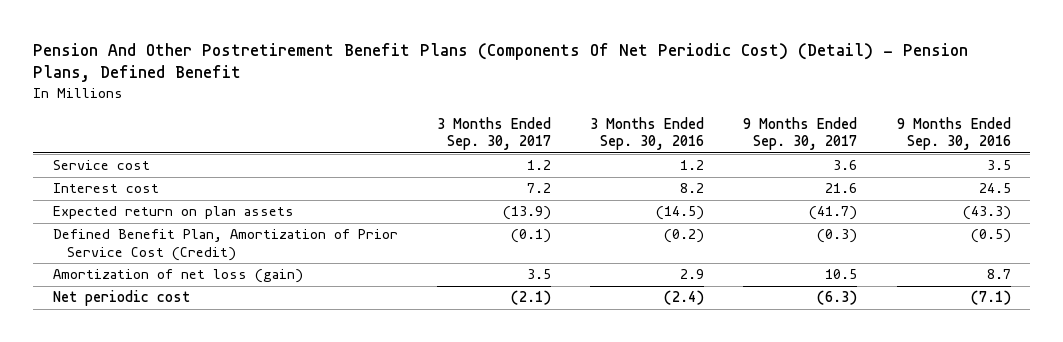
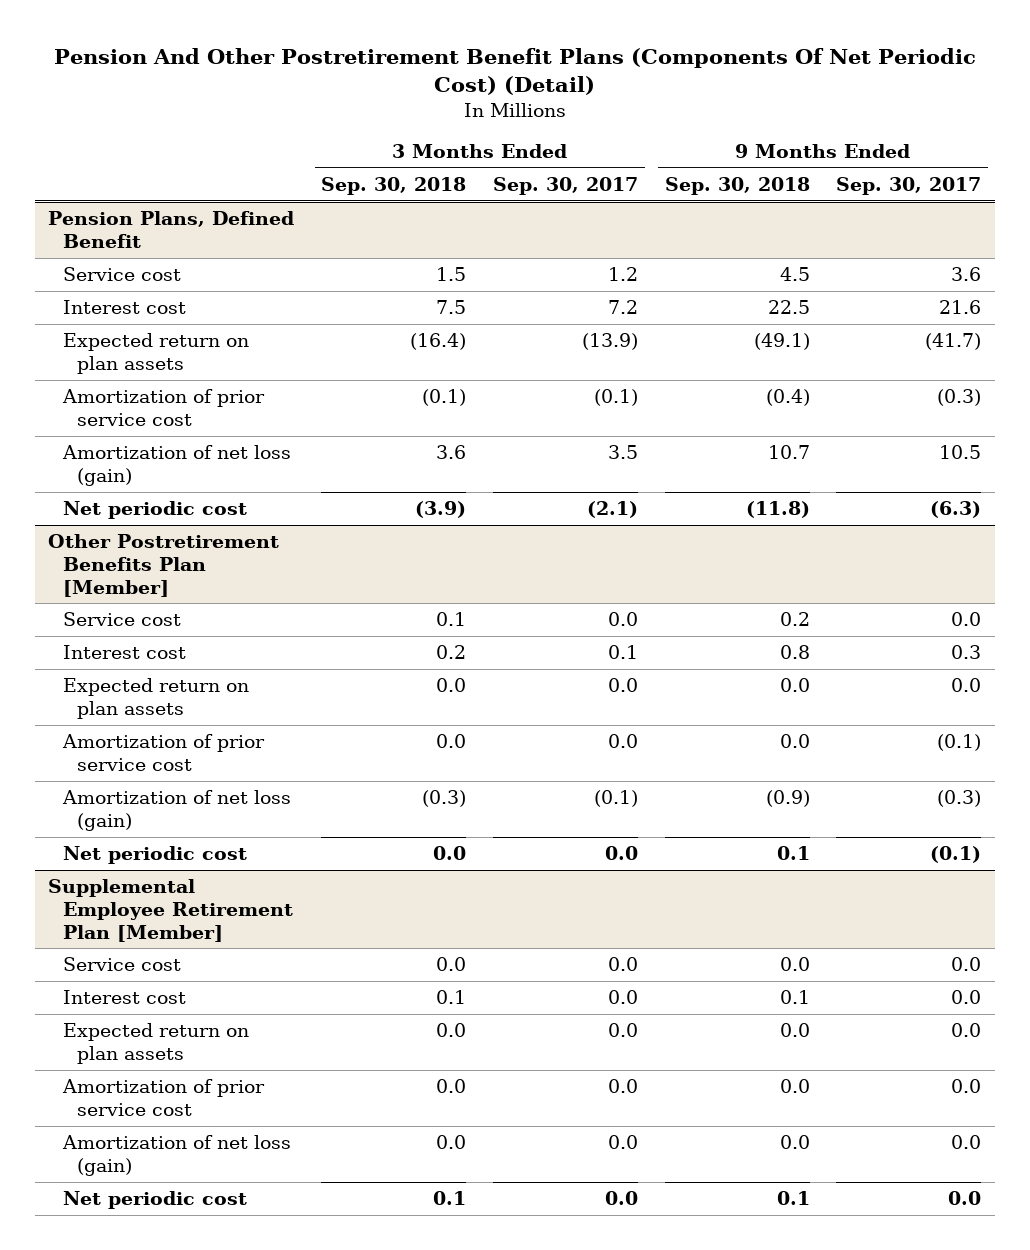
- Pension And Other Postretirement Benefit Plans (Components Of Net Periodic Cost) (Detail) - Pension Plans, Defined Benefit
+ Pension And Other Postretirement Benefit Plans (Components Of Net Periodic Cost) (Detail)
- | 3 Months Ended Sep. 30, 2017 | 3 Months Ended Sep. 30, 2016 | 9 Months Ended Sep. 30, 2017 | 9 Months Ended Sep. 30, 2016
+ | 3 Months Ended Sep. 30, 2018 | 3 Months Ended Sep. 30, 2017 | 9 Months Ended Sep. 30, 2018 | 9 Months Ended Sep. 30, 2017
+ Pension Plans, Defined Benefit
- Defined Benefit Plan, Amortization of Prior Service Cost (Credit) | (0.1) | (0.2) | (0.3) | (0.5)
+ Amortization of prior service cost | (0.1) | (0.1) | (0.4) | (0.3)
+ Other Postretirement Benefits Plan [Member]
+ Service cost | 0.1 | 0.0 | 0.2 | 0.0
+ Interest cost | 0.2 | 0.1 | 0.8 | 0.3
+ Expected return on plan assets | 0.0 | 0.0 | 0.0 | 0.0
+ Amortization of prior service cost | 0.0 | 0.0 | 0.0 | (0.1)
+ Amortization of net loss (gain) | (0.3) | (0.1) | (0.9) | (0.3)
+ Net periodic cost | 0.0 | 0.0 | 0.1 | (0.1)
+ Supplemental Employee Retirement Plan [Member]
+ Service cost | 0.0 | 0.0 | 0.0 | 0.0
+ Interest cost | 0.1 | 0.0 | 0.1 | 0.0
+ Expected return on plan assets | 0.0 | 0.0 | 0.0 | 0.0
+ Amortization of prior service cost | 0.0 | 0.0 | 0.0 | 0.0
+ Amortization of net loss (gain) | 0.0 | 0.0 | 0.0 | 0.0
+ Net periodic cost | 0.1 | 0.0 | 0.1 | 0.0

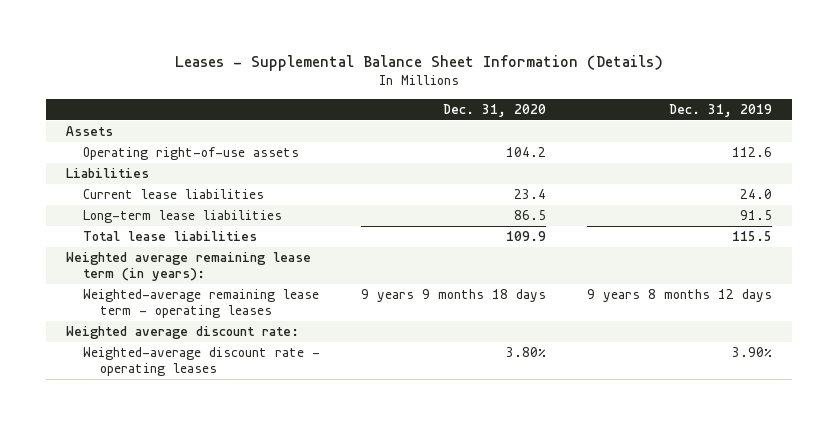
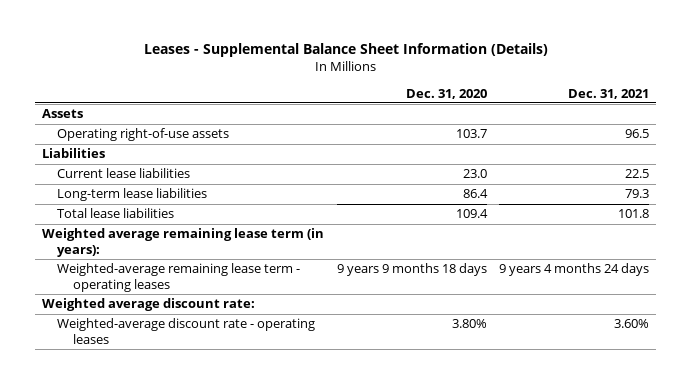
- | Dec. 31, 2020 | Dec. 31, 2019
+ | Dec. 31, 2020 | Dec. 31, 2021
- Operating right-of-use assets | 104.2 | 112.6
+ Operating right-of-use assets | 103.7 | 96.5
- Current lease liabilities | 23.4 | 24.0
- Long-term lease liabilities | 86.5 | 91.5
- Total lease liabilities | 109.9 | 115.5
+ Current lease liabilities | 23.0 | 22.5
+ Long-term lease liabilities | 86.4 | 79.3
+ Total lease liabilities | 109.4 | 101.8

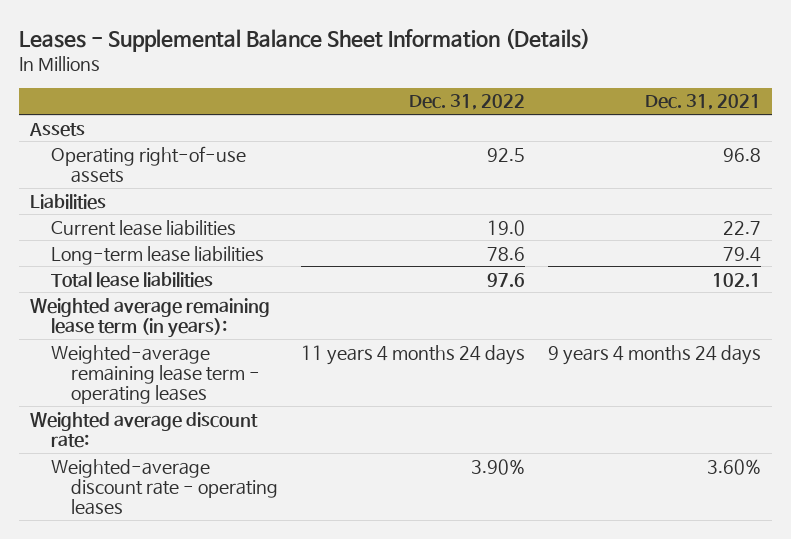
- | Dec. 31, 2020 | Dec. 31, 2021
+ | Dec. 31, 2022 | Dec. 31, 2021
- Operating right-of-use assets | 103.7 | 96.5
+ Operating right-of-use assets | 92.5 | 96.8
- Current lease liabilities | 23.0 | 22.5
- Long-term lease liabilities | 86.4 | 79.3
- Total lease liabilities | 109.4 | 101.8
+ Current lease liabilities | 19.0 | 22.7
+ Long-term lease liabilities | 78.6 | 79.4
+ Total lease liabilities | 97.6 | 102.1

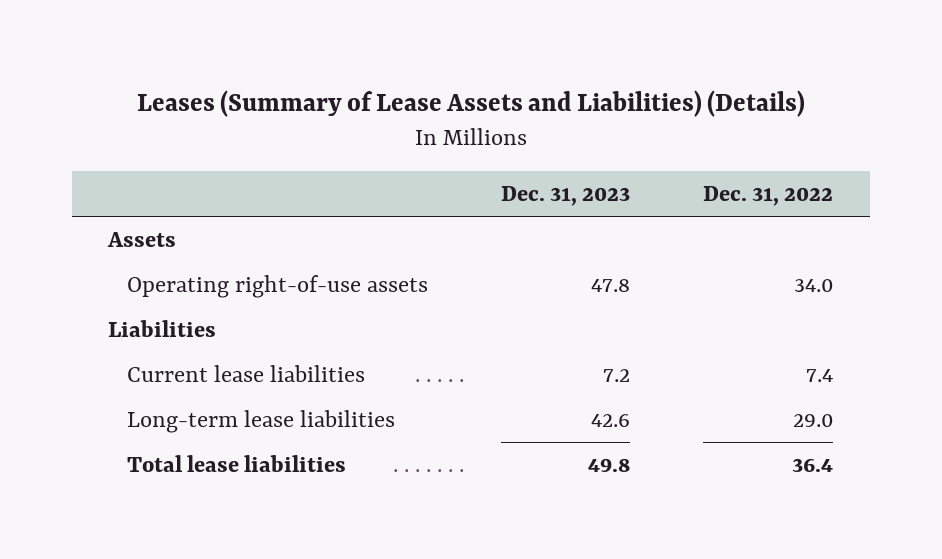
- Leases - Supplemental Balance Sheet Information (Details)
+ Leases (Summary of Lease Assets and Liabilities) (Details)
- | Dec. 31, 2022 | Dec. 31, 2021
+ | Dec. 31, 2023 | Dec. 31, 2022
- Operating right-of-use assets | 92.5 | 96.8
+ Operating right-of-use assets | 47.8 | 34.0
- Current lease liabilities | 19.0 | 22.7
- Long-term lease liabilities | 78.6 | 79.4
- Total lease liabilities | 97.6 | 102.1
- Weighted average remaining lease term (in years):
- Weighted-average remaining lease term - operating leases | 11 years 4 months 24 days | 9 years 4 months 24 days
- Weighted average discount rate:
- Weighted-average discount rate - operating leases | 3.90% | 3.60%
+ Current lease liabilities | 7.2 | 7.4
+ Long-term lease liabilities | 42.6 | 29.0
+ Total lease liabilities | 49.8 | 36.4

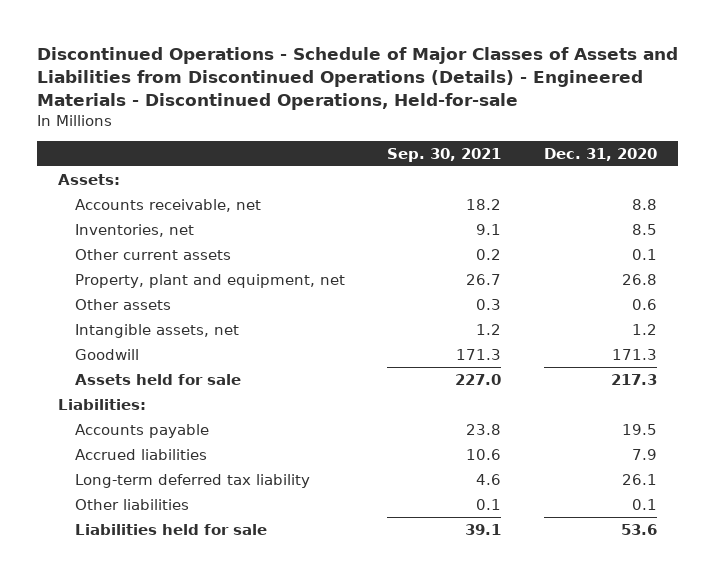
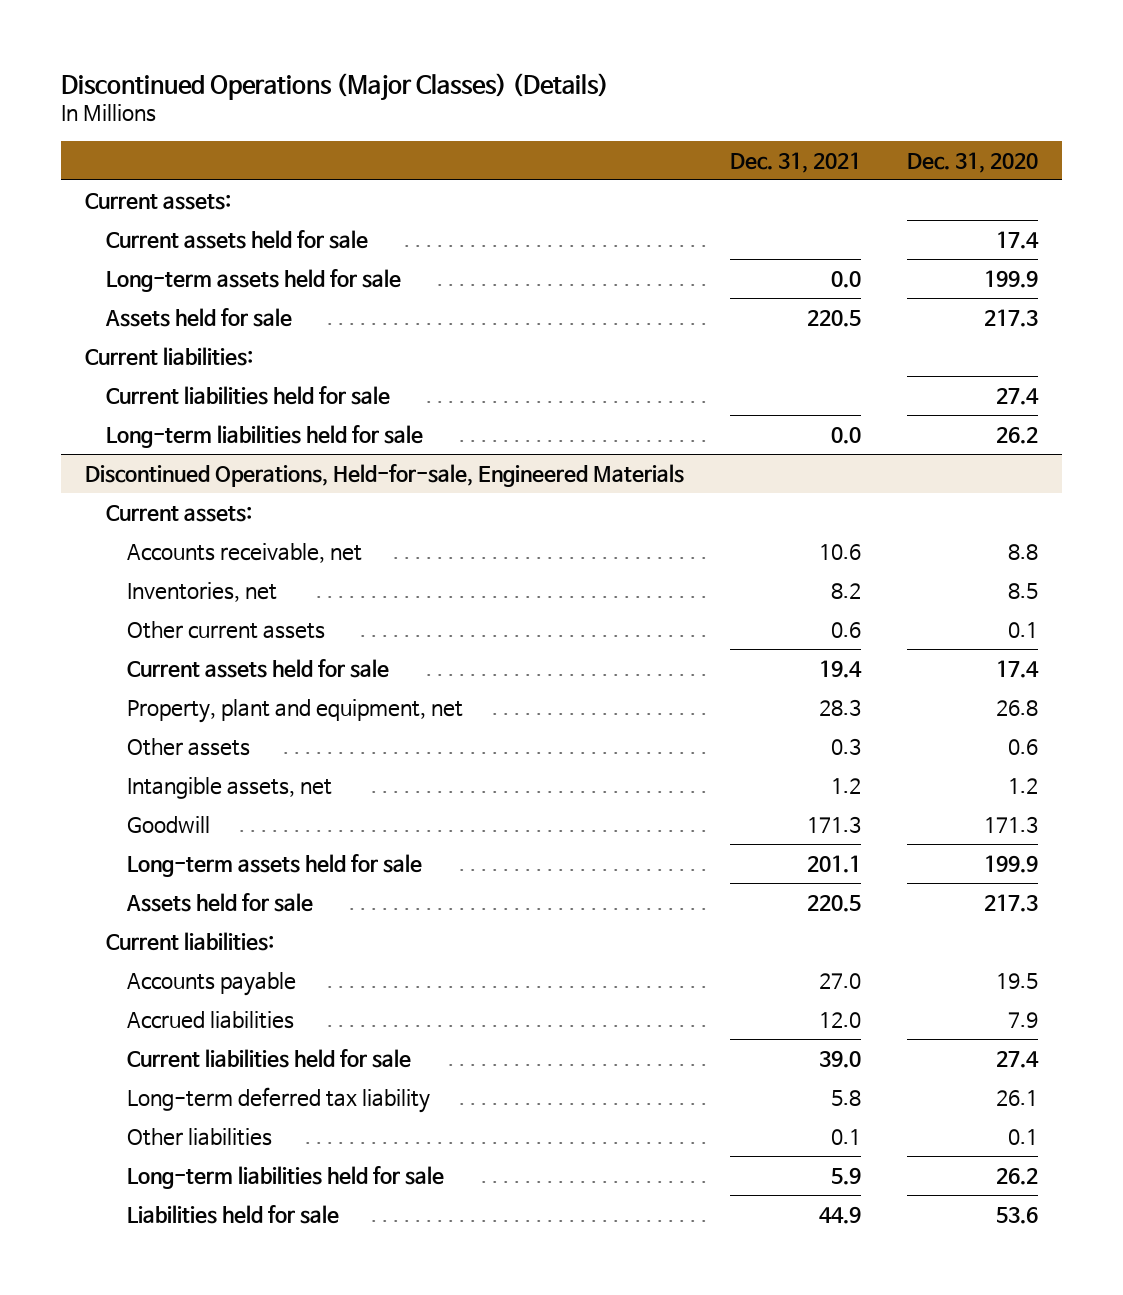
- Discontinued Operations - Schedule of Major Classes of Assets and Liabilities from Discontinued Operations (Details) - Engineered Materials - Discontinued Operations, Held-for-sale
+ Discontinued Operations (Major Classes) (Details)
- | Sep. 30, 2021 | Dec. 31, 2020
+ | Dec. 31, 2021 | Dec. 31, 2020
- Assets:
+ Current assets:
+ Current assets held for sale | | 17.4
+ Long-term assets held for sale | 0.0 | 199.9
+ Assets held for sale | 220.5 | 217.3
+ Current liabilities:
+ Current liabilities held for sale | | 27.4
+ Long-term liabilities held for sale | 0.0 | 26.2
+ Discontinued Operations, Held-for-sale, Engineered Materials
+ Current assets:
+ Current assets held for sale | 19.4 | 17.4
+ Long-term assets held for sale | 201.1 | 199.9
- Liabilities:
+ Current liabilities:
+ Current liabilities held for sale | 39.0 | 27.4
+ Long-term liabilities held for sale | 5.9 | 26.2

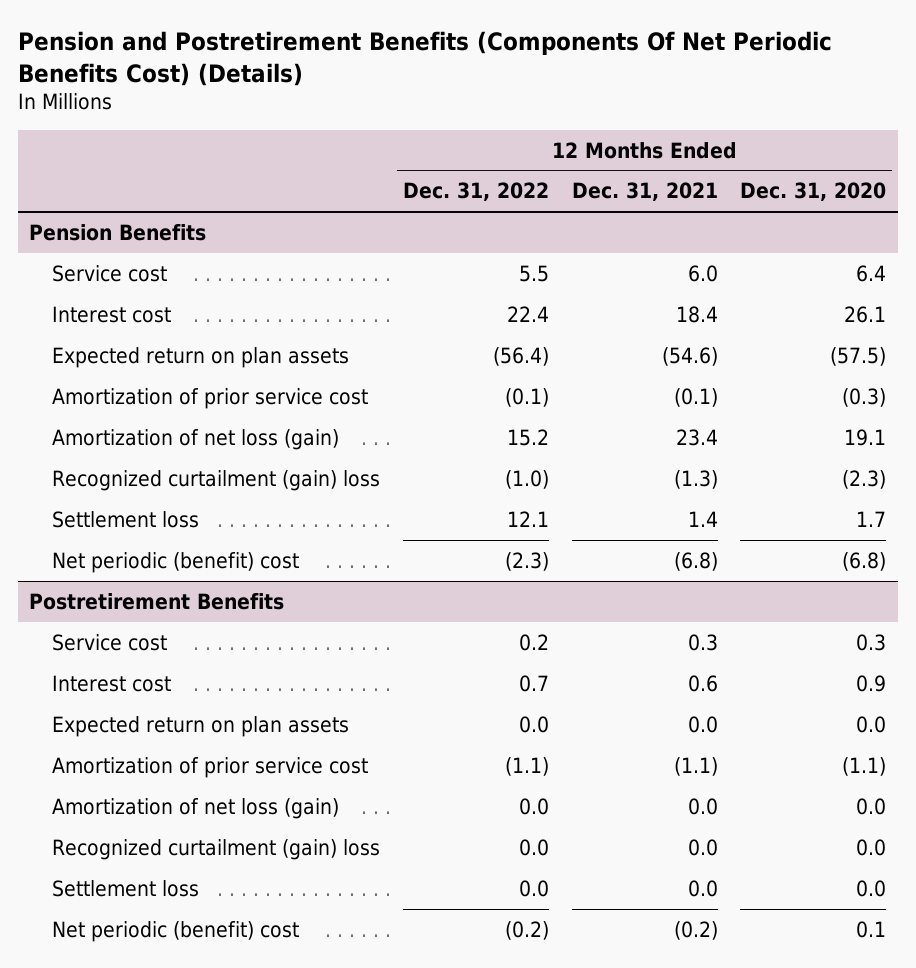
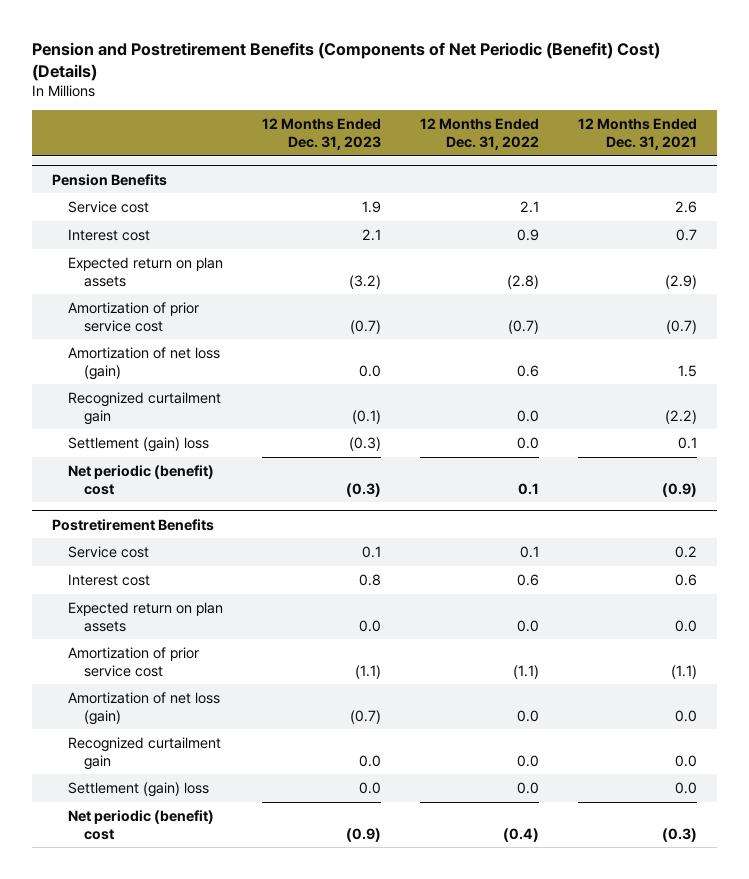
- Pension and Postretirement Benefits (Components Of Net Periodic Benefits Cost) (Details)
+ Pension and Postretirement Benefits (Components of Net Periodic (Benefit) Cost) (Details)
- | 12 Months Ended Dec. 31, 2022 | 12 Months Ended Dec. 31, 2021 | 12 Months Ended Dec. 31, 2020
+ | 12 Months Ended Dec. 31, 2023 | 12 Months Ended Dec. 31, 2022 | 12 Months Ended Dec. 31, 2021
@ Pension Benefits
- Service cost | 5.5 | 6.0 | 6.4
- Interest cost | 22.4 | 18.4 | 26.1
- Expected return on plan assets | (56.4) | (54.6) | (57.5)
- Amortization of prior service cost | (0.1) | (0.1) | (0.3)
- Amortization of net loss (gain) | 15.2 | 23.4 | 19.1
- Recognized curtailment (gain) loss | (1.0) | (1.3) | (2.3)
- Settlement loss | 12.1 | 1.4 | 1.7
- Net periodic (benefit) cost | (2.3) | (6.8) | (6.8)
+ Service cost | 1.9 | 2.1 | 2.6
+ Interest cost | 2.1 | 0.9 | 0.7
+ Expected return on plan assets | (3.2) | (2.8) | (2.9)
+ Amortization of prior service cost | (0.7) | (0.7) | (0.7)
+ Amortization of net loss (gain) | 0.0 | 0.6 | 1.5
+ Recognized curtailment gain | (0.1) | 0.0 | (2.2)
+ Settlement (gain) loss | (0.3) | 0.0 | 0.1
+ Net periodic (benefit) cost | (0.3) | 0.1 | (0.9)
@ Postretirement Benefits
- Service cost | 0.2 | 0.3 | 0.3
- Interest cost | 0.7 | 0.6 | 0.9
+ Service cost | 0.1 | 0.1 | 0.2
+ Interest cost | 0.8 | 0.6 | 0.6
- Recognized curtailment (gain) loss | 0.0 | 0.0 | 0.0
- Settlement loss | 0.0 | 0.0 | 0.0
- Net periodic (benefit) cost | (0.2) | (0.2) | 0.1
+ Recognized curtailment gain | 0.0 | 0.0 | 0.0
+ Settlement (gain) loss | 0.0 | 0.0 | 0.0
+ Net periodic (benefit) cost | (0.9) | (0.4) | (0.3)

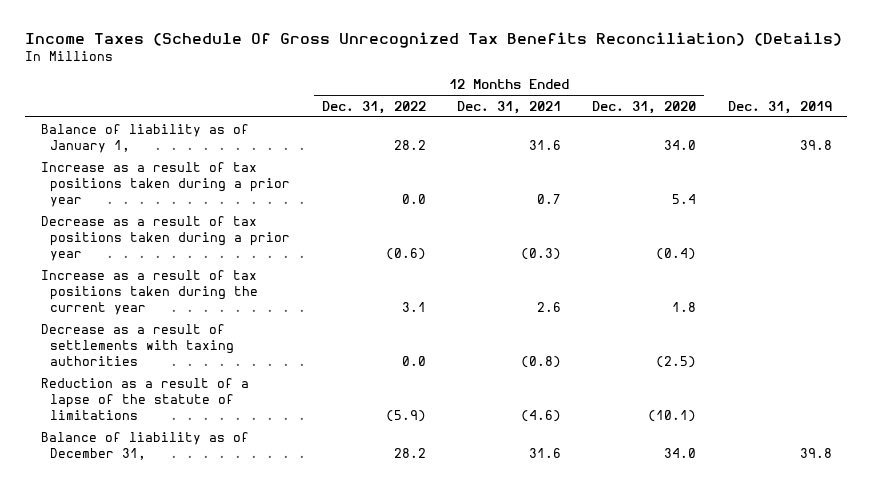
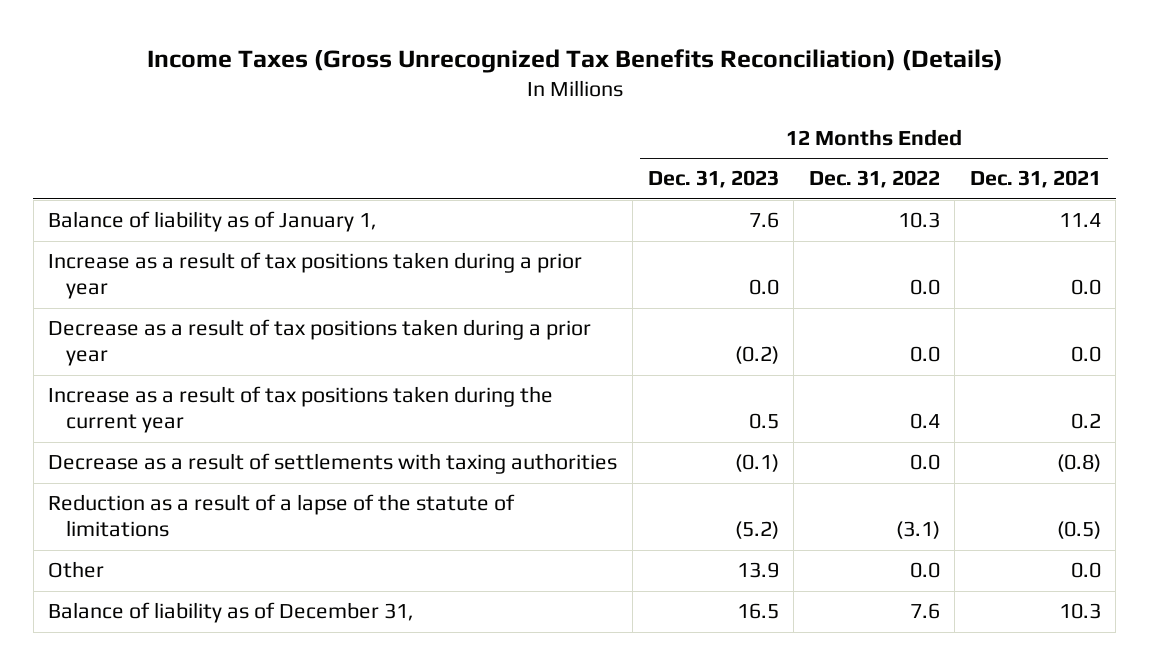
- Income Taxes (Schedule Of Gross Unrecognized Tax Benefits Reconciliation) (Details)
+ Income Taxes (Gross Unrecognized Tax Benefits Reconciliation) (Details)
- | 12 Months Ended Dec. 31, 2022 | 12 Months Ended Dec. 31, 2021 | 12 Months Ended Dec. 31, 2020 | Dec. 31, 2019
+ | 12 Months Ended Dec. 31, 2023 | 12 Months Ended Dec. 31, 2022 | 12 Months Ended Dec. 31, 2021
- Balance of liability as of January 1, | 28.2 | 31.6 | 34.0 | 39.8
- Increase as a result of tax positions taken during a prior year | 0.0 | 0.7 | 5.4 |
- Decrease as a result of tax positions taken during a prior year | (0.6) | (0.3) | (0.4) |
- Increase as a result of tax positions taken during the current year | 3.1 | 2.6 | 1.8 |
+ Balance of liability as of January 1, | 7.6 | 10.3 | 11.4
+ Increase as a result of tax positions taken during a prior year | 0.0 | 0.0 | 0.0
+ Decrease as a result of tax positions taken during a prior year | (0.2) | 0.0 | 0.0
+ Increase as a result of tax positions taken during the current year | 0.5 | 0.4 | 0.2
- Reduction as a result of a lapse of the statute of limitations | (5.9) | (4.6) | (10.1) |
- Balance of liability as of December 31, | 28.2 | 31.6 | 34.0 | 39.8
+ Reduction as a result of a lapse of the statute of limitations | (5.2) | (3.1) | (0.5)
+ Other | 13.9 | 0.0 | 0.0
+ Balance of liability as of December 31, | 16.5 | 7.6 | 10.3

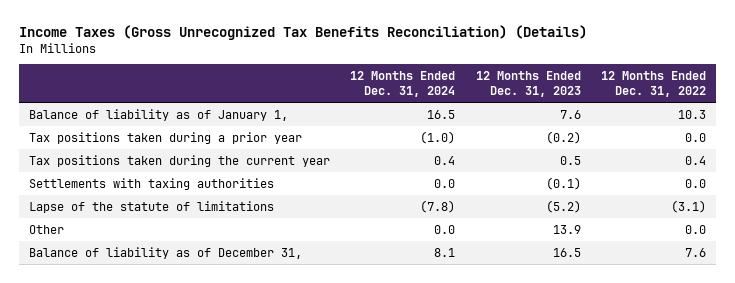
- | 12 Months Ended Dec. 31, 2023 | 12 Months Ended Dec. 31, 2022 | 12 Months Ended Dec. 31, 2021
+ | 12 Months Ended Dec. 31, 2024 | 12 Months Ended Dec. 31, 2023 | 12 Months Ended Dec. 31, 2022
- Increase as a result of tax positions taken during a prior year | 0.0 | 0.0 | 0.0
- Decrease as a result of tax positions taken during a prior year | (0.2) | 0.0 | 0.0
- Increase as a result of tax positions taken during the current year | 0.5 | 0.4 | 0.2
- Decrease as a result of settlements with taxing authorities | (0.1) | 0.0 | (0.8)
- Reduction as a result of a lapse of the statute of limitations | (5.2) | (3.1) | (0.5)
+ Tax positions taken during a prior year | (1.0) | (0.2) | 0.0
+ Tax positions taken during the current year | 0.4 | 0.5 | 0.4
+ Settlements with taxing authorities | 0.0 | (0.1) | 0.0
+ Lapse of the statute of limitations | (7.8) | (5.2) | (3.1)

